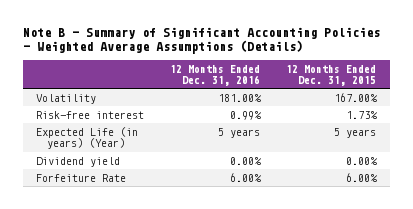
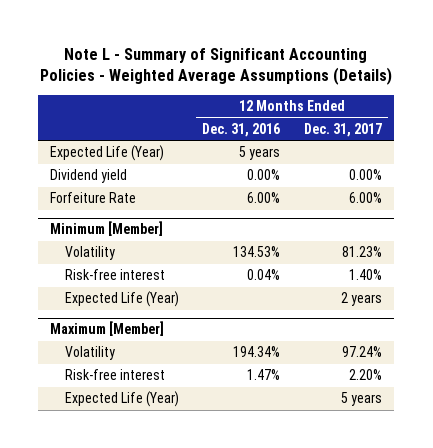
- Note B - Summary of Significant Accounting Policies - Weighted Average Assumptions (Details)
+ Note L - Summary of Significant Accounting Policies - Weighted Average Assumptions (Details)
- | 12 Months Ended Dec. 31, 2016 | 12 Months Ended Dec. 31, 2015
+ | 12 Months Ended Dec. 31, 2016 | 12 Months Ended Dec. 31, 2017
- Volatility | 181.00% | 167.00%
- Risk-free interest | 0.99% | 1.73%
- Expected Life (in years) (Year) | 5 years | 5 years
+ Expected Life (Year) | 5 years |
+ Minimum [Member]
+ Volatility | 134.53% | 81.23%
+ Risk-free interest | 0.04% | 1.40%
+ Expected Life (Year) | | 2 years
+ Maximum [Member]
+ Volatility | 194.34% | 97.24%
+ Risk-free interest | 1.47% | 2.20%
+ Expected Life (Year) | | 5 years

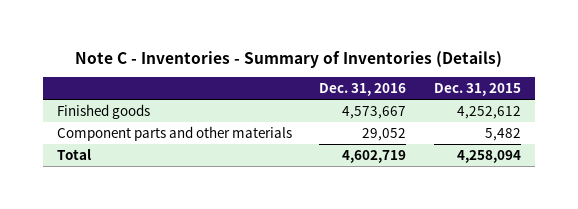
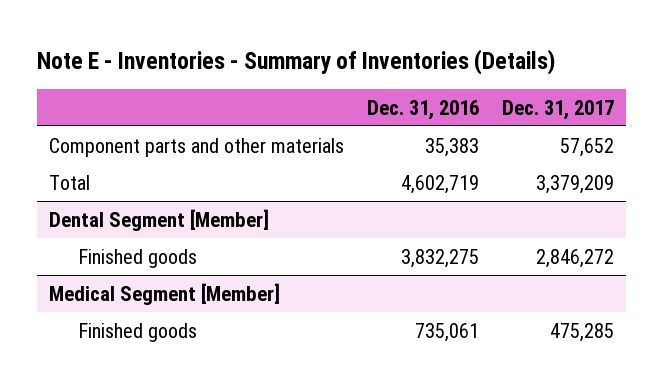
- Note C - Inventories - Summary of Inventories (Details)
+ Note E - Inventories - Summary of Inventories (Details)
- | Dec. 31, 2016 | Dec. 31, 2015
+ | Dec. 31, 2016 | Dec. 31, 2017
- Finished goods | 4,573,667 | 4,252,612
- Component parts and other materials | 29,052 | 5,482
+ Component parts and other materials | 35,383 | 57,652
+ Dental Segment [Member]
+ Finished goods | 3,832,275 | 2,846,272
+ Medical Segment [Member]
+ Finished goods | 735,061 | 475,285

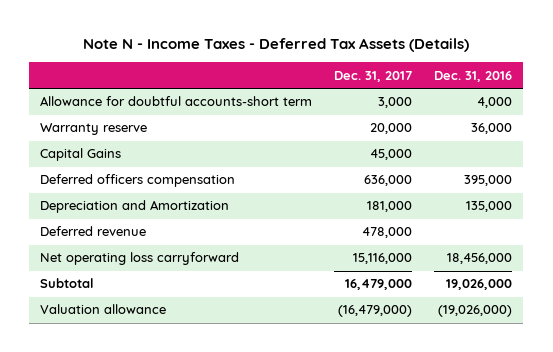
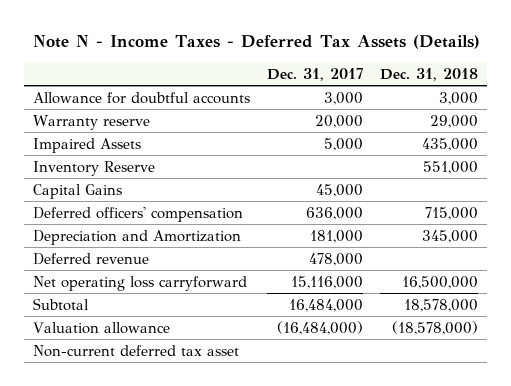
- | Dec. 31, 2017 | Dec. 31, 2016
+ | Dec. 31, 2017 | Dec. 31, 2018
- Allowance for doubtful accounts-short term | 3,000 | 4,000
+ Allowance for doubtful accounts | 3,000 | 3,000
+ Impaired Assets | 5,000 | 435,000
+ Inventory Reserve | | 551,000
- Deferred officers compensation | 636,000 | 395,000
+ Deferred officers' compensation | 636,000 | 715,000
- Subtotal | 16,479,000 | 19,026,000
- Valuation allowance | (16,479,000) | (19,026,000)
+ Subtotal | 16,484,000 | 18,578,000
+ Valuation allowance | (16,484,000) | (18,578,000)
+ Non-current deferred tax asset

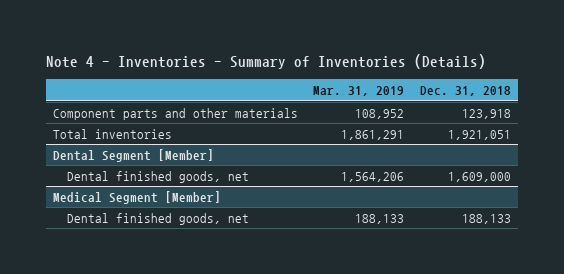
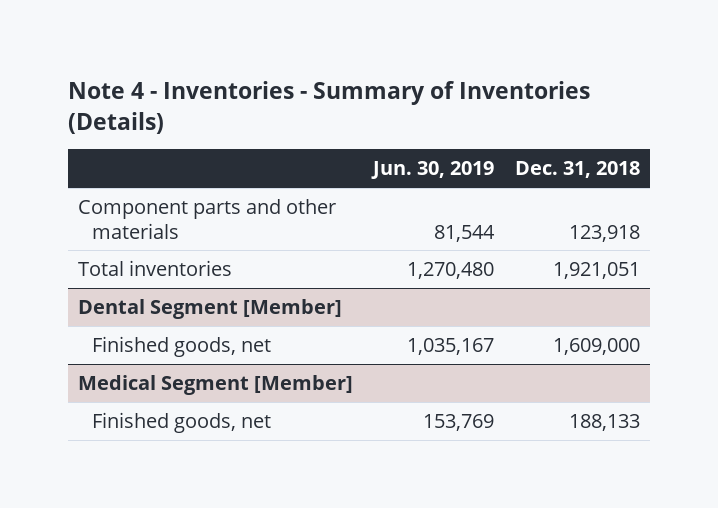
- | Mar. 31, 2019 | Dec. 31, 2018
+ | Jun. 30, 2019 | Dec. 31, 2018
@ Dental Segment [Member]
- Dental finished goods, net | 1,564,206 | 1,609,000
+ Finished goods, net | 1,035,167 | 1,609,000
@ Medical Segment [Member]
- Dental finished goods, net | 188,133 | 188,133
+ Finished goods, net | 153,769 | 188,133

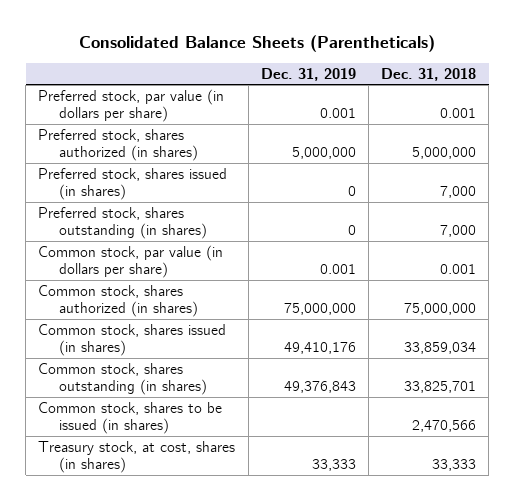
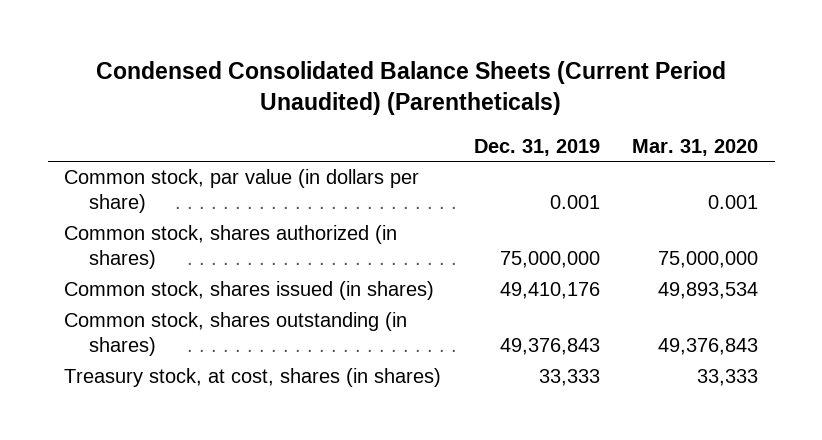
- Consolidated Balance Sheets (Parentheticals)
+ Condensed Consolidated Balance Sheets (Current Period Unaudited) (Parentheticals)
- | Dec. 31, 2019 | Dec. 31, 2018
+ | Dec. 31, 2019 | Mar. 31, 2020
- Preferred stock, par value (in dollars per share) | 0.001 | 0.001
- Preferred stock, shares authorized (in shares) | 5,000,000 | 5,000,000
- Preferred stock, shares issued (in shares) | 0 | 7,000
- Preferred stock, shares outstanding (in shares) | 0 | 7,000
- Common stock, shares to be issued (in shares) | | 2,470,566

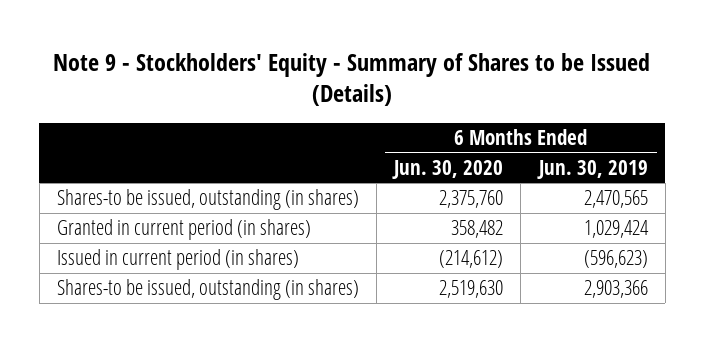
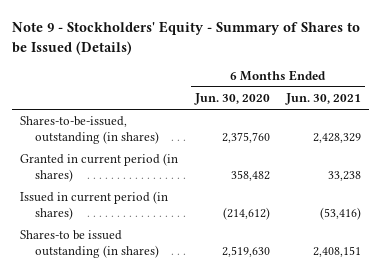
- | 6 Months Ended Jun. 30, 2020 | 6 Months Ended Jun. 30, 2019
+ | 6 Months Ended Jun. 30, 2020 | 6 Months Ended Jun. 30, 2021
- Shares-to be issued, outstanding (in shares) | 2,375,760 | 2,470,565
+ Shares-to-be-issued, outstanding (in shares) | 2,375,760 | 2,428,329
- Shares-to be issued, outstanding (in shares) | 2,519,630 | 2,903,366
+ Shares-to be issued outstanding (in shares) | 2,519,630 | 2,408,151

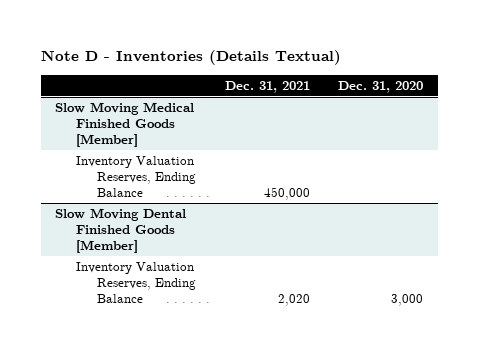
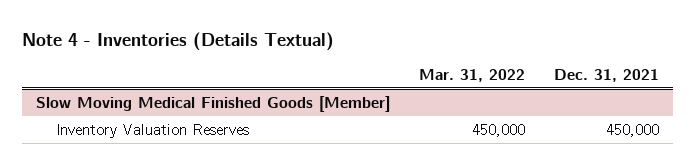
- Note D - Inventories (Details Textual)
+ Note 4 - Inventories (Details Textual)
- | Dec. 31, 2021 | Dec. 31, 2020
+ | Mar. 31, 2022 | Dec. 31, 2021
@ Slow Moving Medical Finished Goods [Member]
- Inventory Valuation Reserves, Ending Balance | 450,000 |
- Slow Moving Dental Finished Goods [Member]
- Inventory Valuation Reserves, Ending Balance | 2,020 | 3,000
@ Slow Moving Medical Finished Goods [Member]
+ Inventory Valuation Reserves | 450,000 | 450,000

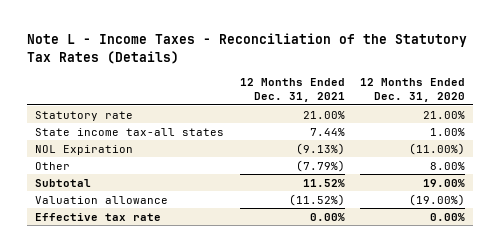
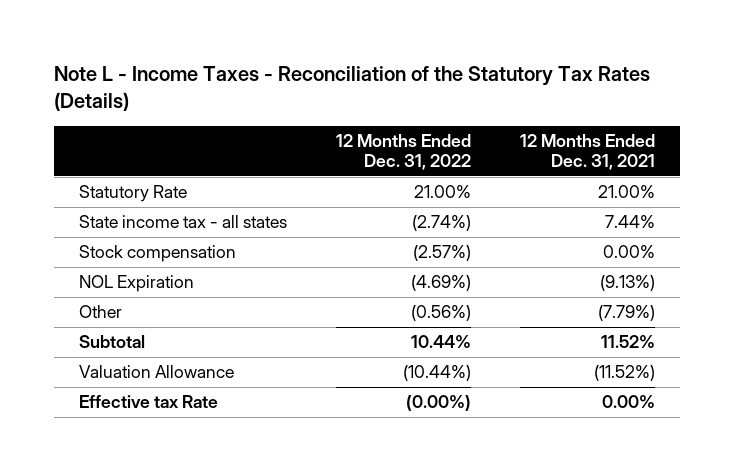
- | 12 Months Ended Dec. 31, 2021 | 12 Months Ended Dec. 31, 2020
+ | 12 Months Ended Dec. 31, 2022 | 12 Months Ended Dec. 31, 2021
- Statutory rate | 21.00% | 21.00%
- State income tax-all states | 7.44% | 1.00%
+ Statutory Rate | 21.00% | 21.00%
+ State income tax - all states | (2.74%) | 7.44%
+ Stock compensation | (2.57%) | 0.00%
- Valuation allowance | (11.52%) | (19.00%)
- Effective tax rate | 0.00% | 0.00%
+ Valuation Allowance | (10.44%) | (11.52%)
+ Effective tax Rate | (0.00%) | 0.00%

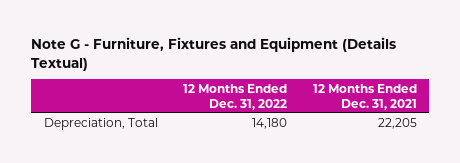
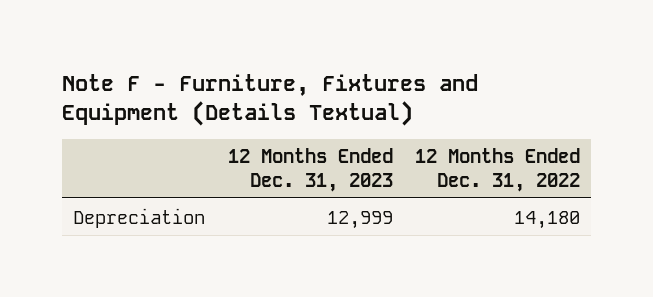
- Note G - Furniture, Fixtures and Equipment (Details Textual)
+ Note F - Furniture, Fixtures and Equipment (Details Textual)
- | 12 Months Ended Dec. 31, 2022 | 12 Months Ended Dec. 31, 2021
+ | 12 Months Ended Dec. 31, 2023 | 12 Months Ended Dec. 31, 2022
- Depreciation, Total | 14,180 | 22,205
+ Depreciation | 12,999 | 14,180

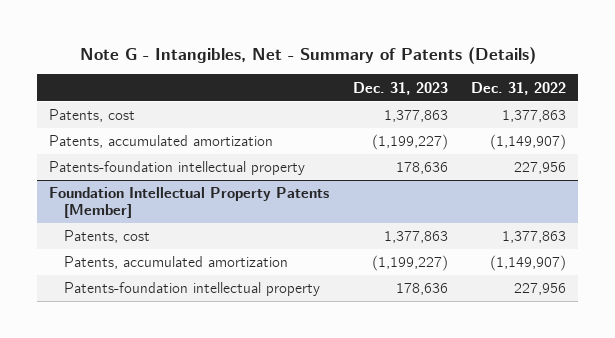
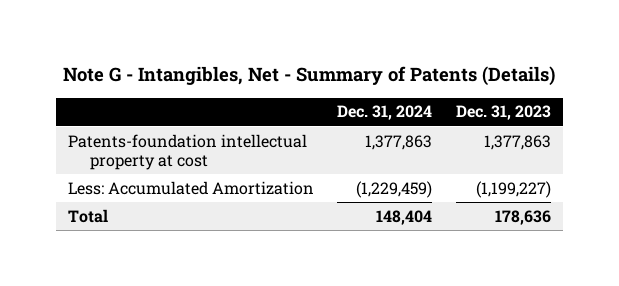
- | Dec. 31, 2023 | Dec. 31, 2022
+ | Dec. 31, 2024 | Dec. 31, 2023
- Patents, cost | 1,377,863 | 1,377,863
- Patents, accumulated amortization | (1,199,227) | (1,149,907)
- Patents-foundation intellectual property | 178,636 | 227,956
- Foundation Intellectual Property Patents [Member]
- Patents, cost | 1,377,863 | 1,377,863
- Patents, accumulated amortization | (1,199,227) | (1,149,907)
- Patents-foundation intellectual property | 178,636 | 227,956
+ Patents-foundation intellectual property at cost | 1,377,863 | 1,377,863
+ Less: Accumulated Amortization | (1,229,459) | (1,199,227)
+ Total | 148,404 | 178,636

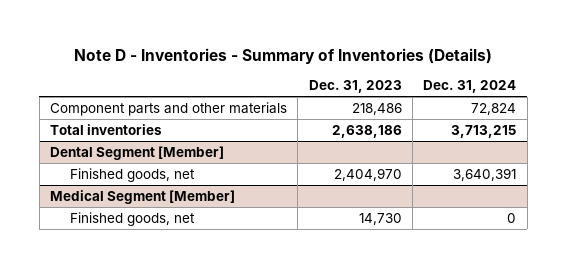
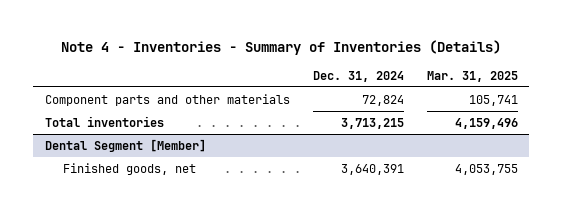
- Note D - Inventories - Summary of Inventories (Details)
+ Note 4 - Inventories - Summary of Inventories (Details)
- | Dec. 31, 2023 | Dec. 31, 2024
+ | Dec. 31, 2024 | Mar. 31, 2025
- Medical Segment [Member]
- Finished goods, net | 14,730 | 0

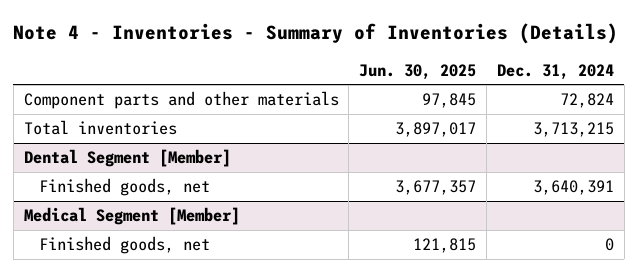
- | Dec. 31, 2024 | Mar. 31, 2025
+ | Jun. 30, 2025 | Dec. 31, 2024
+ Medical Segment [Member]
+ Finished goods, net | 121,815 | 0

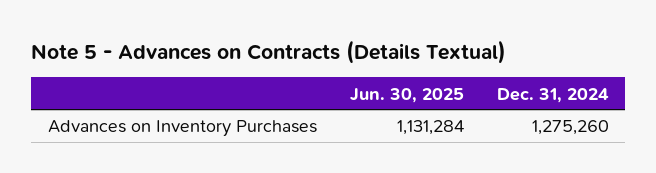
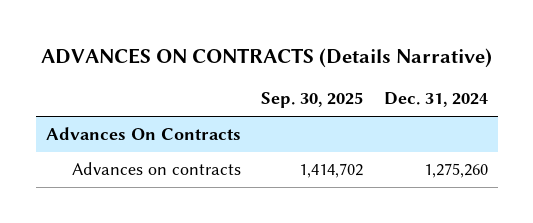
- Note 5 - Advances on Contracts (Details Textual)
+ ADVANCES ON CONTRACTS (Details Narrative)
- | Jun. 30, 2025 | Dec. 31, 2024
+ | Sep. 30, 2025 | Dec. 31, 2024
- Advances on Inventory Purchases | 1,131,284 | 1,275,260
+ Advances On Contracts
+ Advances on contracts | 1,414,702 | 1,275,260

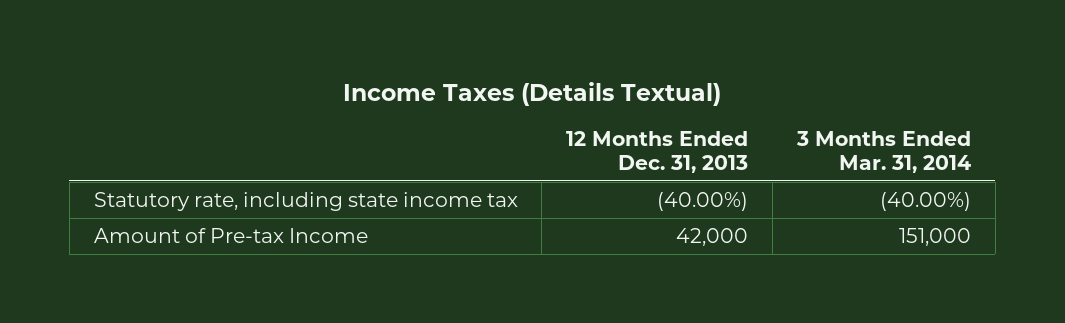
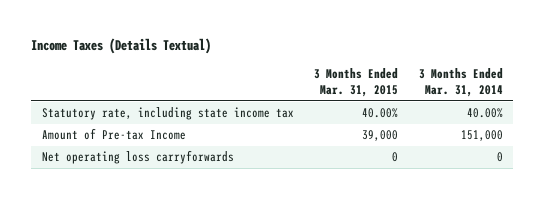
- | 12 Months Ended Dec. 31, 2013 | 3 Months Ended Mar. 31, 2014
+ | 3 Months Ended Mar. 31, 2015 | 3 Months Ended Mar. 31, 2014
- Statutory rate, including state income tax | (40.00%) | (40.00%)
+ Statutory rate, including state income tax | 40.00% | 40.00%
+ Net operating loss carryforwards | 0 | 0

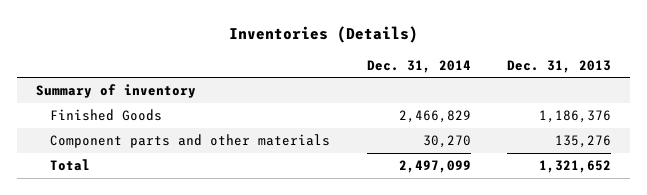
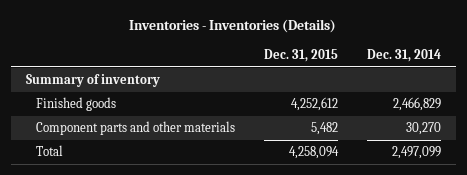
- Inventories (Details)
+ Inventories - Inventories (Details)
- | Dec. 31, 2014 | Dec. 31, 2013
+ | Dec. 31, 2015 | Dec. 31, 2014
- Finished Goods | 2,466,829 | 1,186,376
+ Finished goods | 4,252,612 | 2,466,829

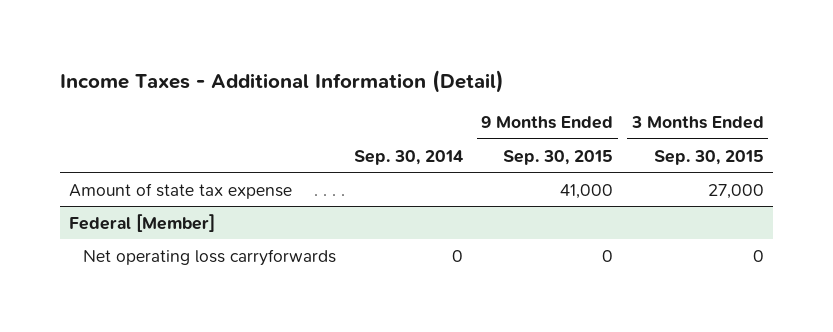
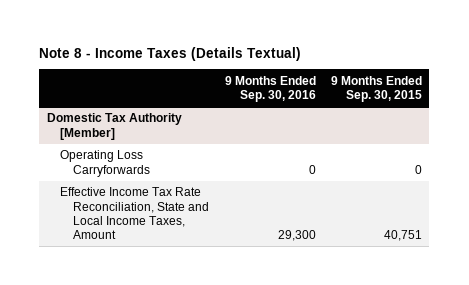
- Income Taxes - Additional Information (Detail)
+ Note 8 - Income Taxes (Details Textual)
- | Sep. 30, 2014 | 9 Months Ended Sep. 30, 2015 | 3 Months Ended Sep. 30, 2015
+ | 9 Months Ended Sep. 30, 2016 | 9 Months Ended Sep. 30, 2015
- Amount of state tax expense | | 41,000 | 27,000
- Federal [Member]
- Net operating loss carryforwards | 0 | 0 | 0
+ Domestic Tax Authority [Member]
+ Operating Loss Carryforwards | 0 | 0
+ Effective Income Tax Rate Reconciliation, State and Local Income Taxes, Amount | 29,300 | 40,751

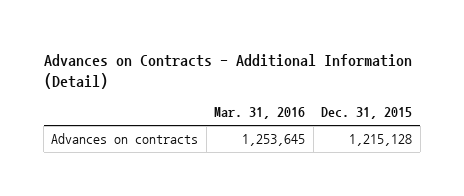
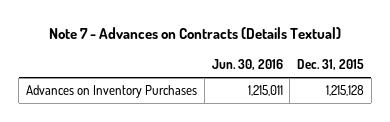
- Advances on Contracts - Additional Information (Detail)
+ Note 7 - Advances on Contracts (Details Textual)
- | Mar. 31, 2016 | Dec. 31, 2015
+ | Jun. 30, 2016 | Dec. 31, 2015
- Advances on contracts | 1,253,645 | 1,215,128
+ Advances on Inventory Purchases | 1,215,011 | 1,215,128

